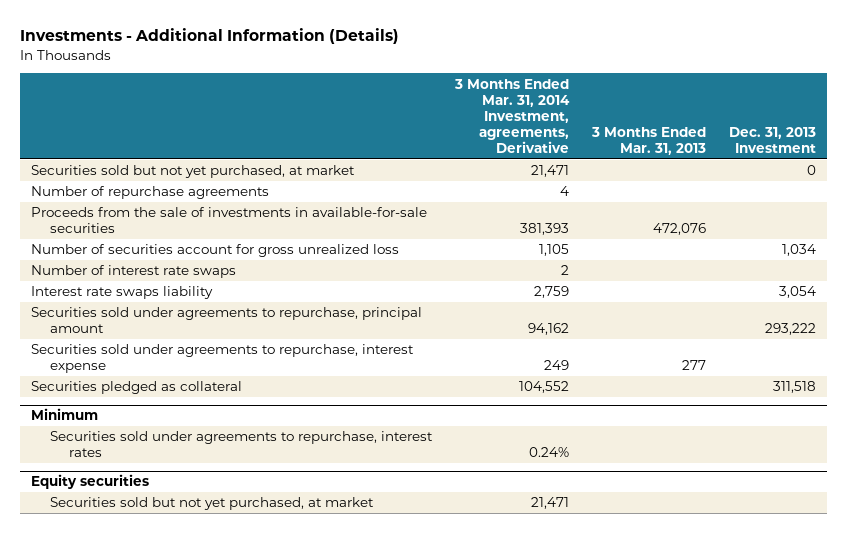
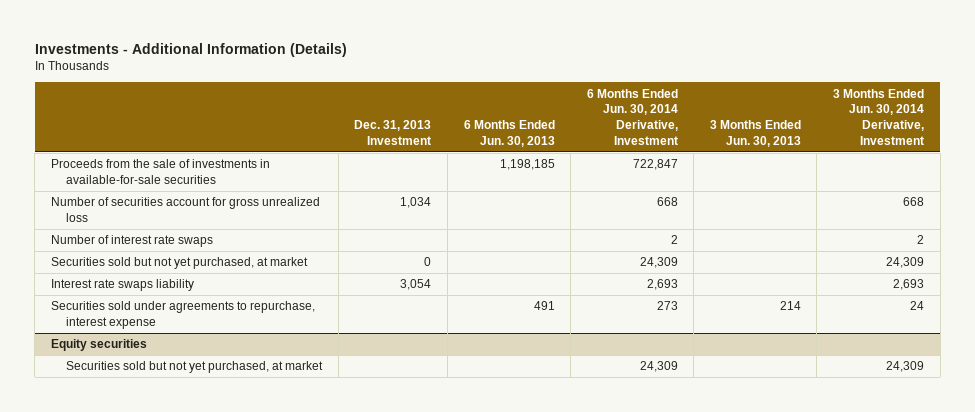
- | 3 Months Ended Mar. 31, 2014 Investment, agreements, Derivative | 3 Months Ended Mar. 31, 2013 | Dec. 31, 2013 Investment
+ | Dec. 31, 2013 Investment | 6 Months Ended Jun. 30, 2013 | 6 Months Ended Jun. 30, 2014 Derivative, Investment | 3 Months Ended Jun. 30, 2013 | 3 Months Ended Jun. 30, 2014 Derivative, Investment
- Number of repurchase agreements | 4 | |
moved down: Securities sold but not yet purchased, at market | 0 | | 24,309 | | 24,309
- Securities sold under agreements to repurchase, principal amount | 94,162 | | 293,222
- Securities pledged as collateral | 104,552 | | 311,518
- Minimum
- Securities sold under agreements to repurchase, interest rates | 0.24% | |

